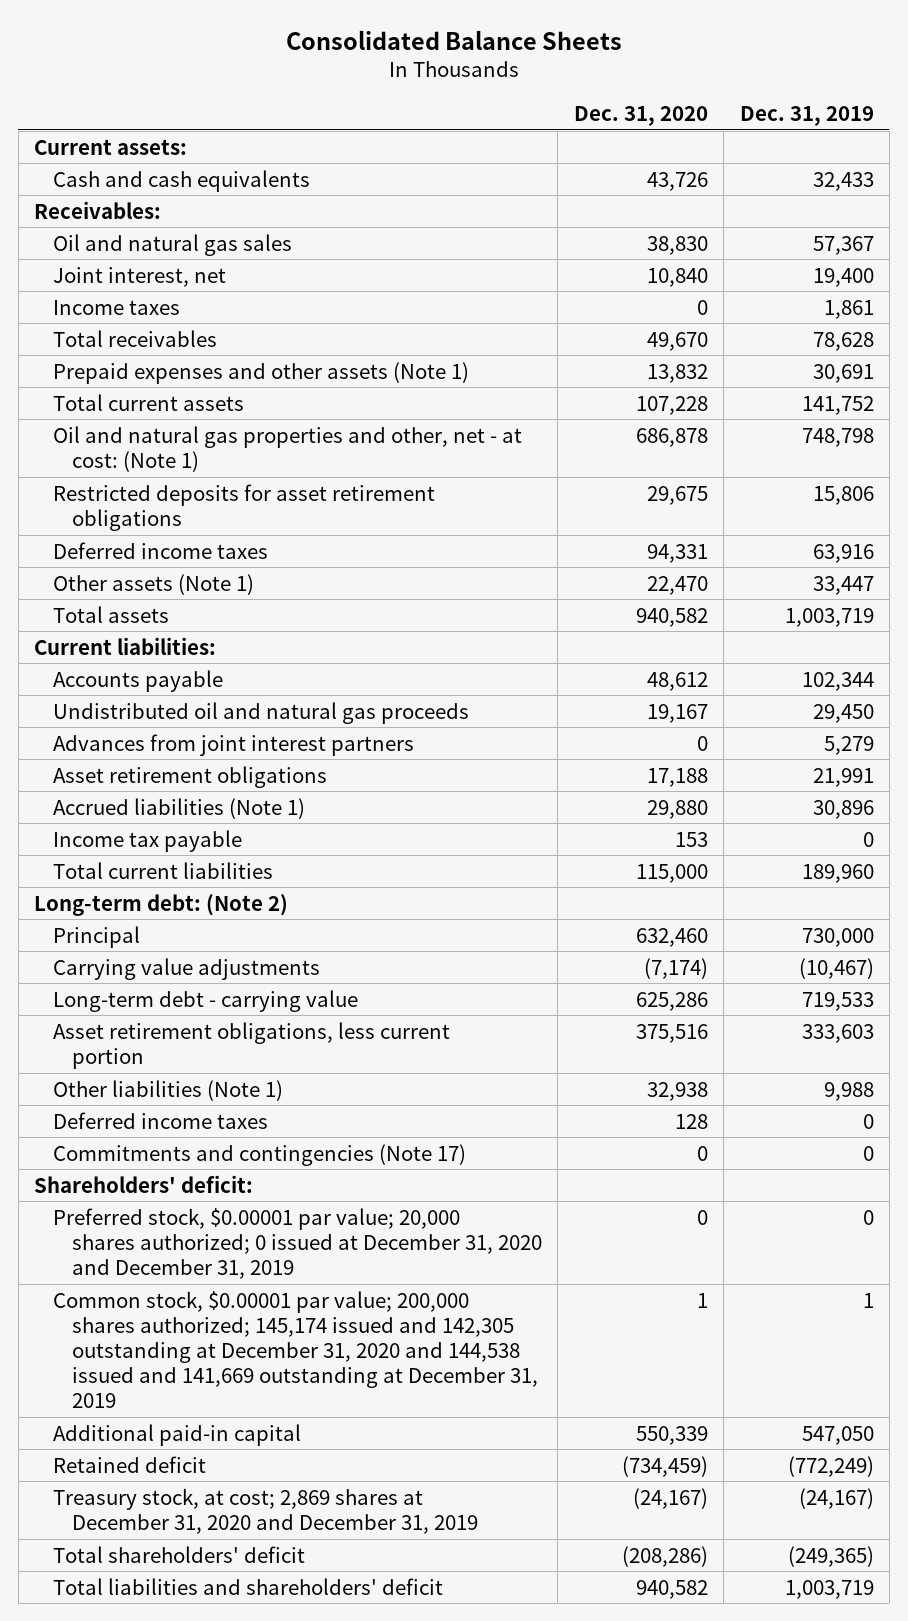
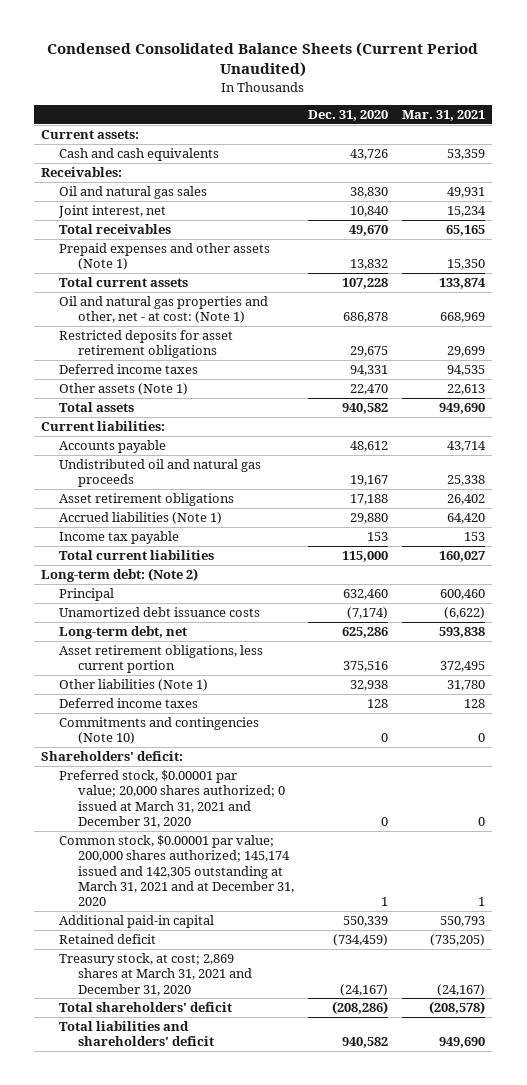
- Consolidated Balance Sheets
+ Condensed Consolidated Balance Sheets (Current Period Unaudited)
- | Dec. 31, 2020 | Dec. 31, 2019
+ | Dec. 31, 2020 | Mar. 31, 2021
- Income taxes | 0 | 1,861
- Advances from joint interest partners | 0 | 5,279
- Carrying value adjustments | (7,174) | (10,467)
- Long-term debt - carrying value | 625,286 | 719,533
+ Unamortized debt issuance costs | (7,174) | (6,622)
+ Long-term debt, net | 625,286 | 593,838
- Commitments and contingencies (Note 17) | 0 | 0
+ Commitments and contingencies (Note 10) | 0 | 0
- Preferred stock, $0.00001 par value; 20,000 shares authorized; 0 issued at December 31, 2020 and December 31, 2019 | 0 | 0
- Common stock, $0.00001 par value; 200,000 shares authorized; 145,174 issued and 142,305 outstanding at December 31, 2020 and 144,538 issued and 141,669 outstanding at December 31, 2019 | 1 | 1
+ Preferred stock, $0.00001 par value; 20,000 shares authorized; 0 issued at March 31, 2021 and December 31, 2020 | 0 | 0
+ Common stock, $0.00001 par value; 200,000 shares authorized; 145,174 issued and 142,305 outstanding at March 31, 2021 and at December 31, 2020 | 1 | 1
- Treasury stock, at cost; 2,869 shares at December 31, 2020 and December 31, 2019 | (24,167) | (24,167)
+ Treasury stock, at cost; 2,869 shares at March 31, 2021 and December 31, 2020 | (24,167) | (24,167)

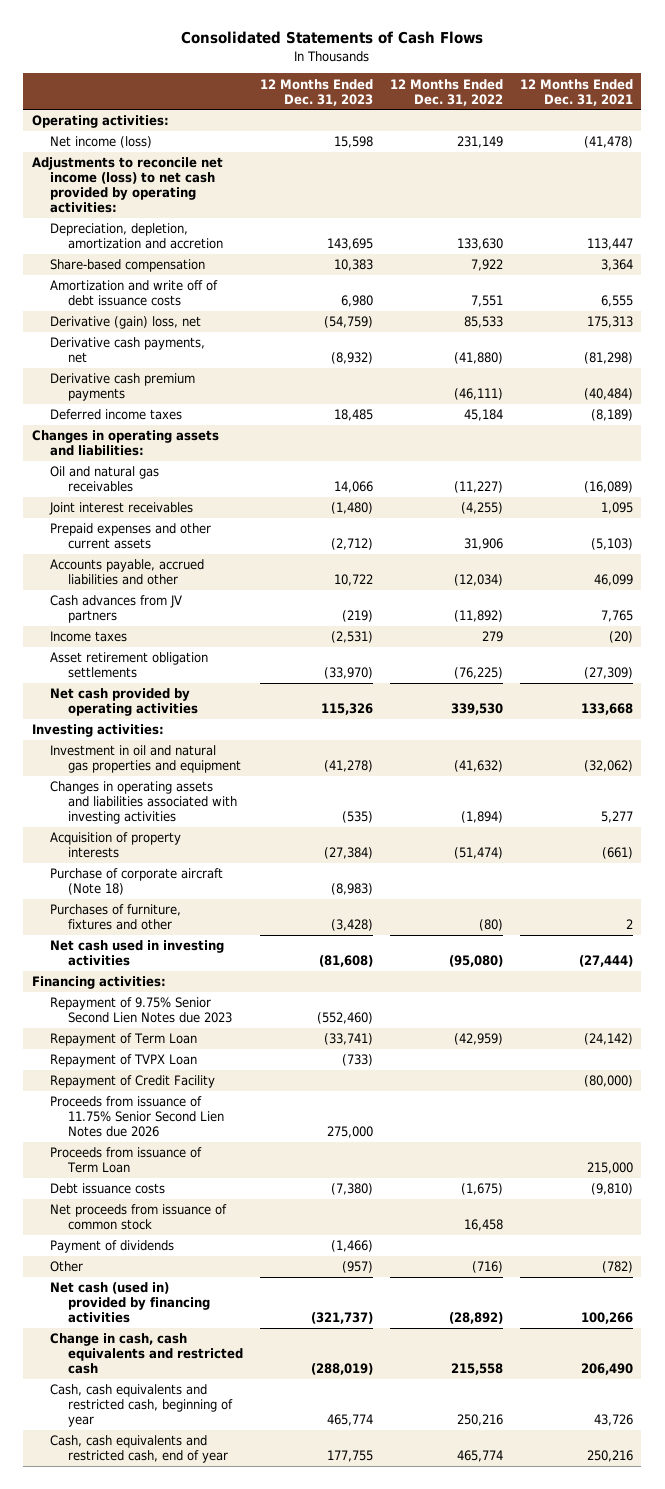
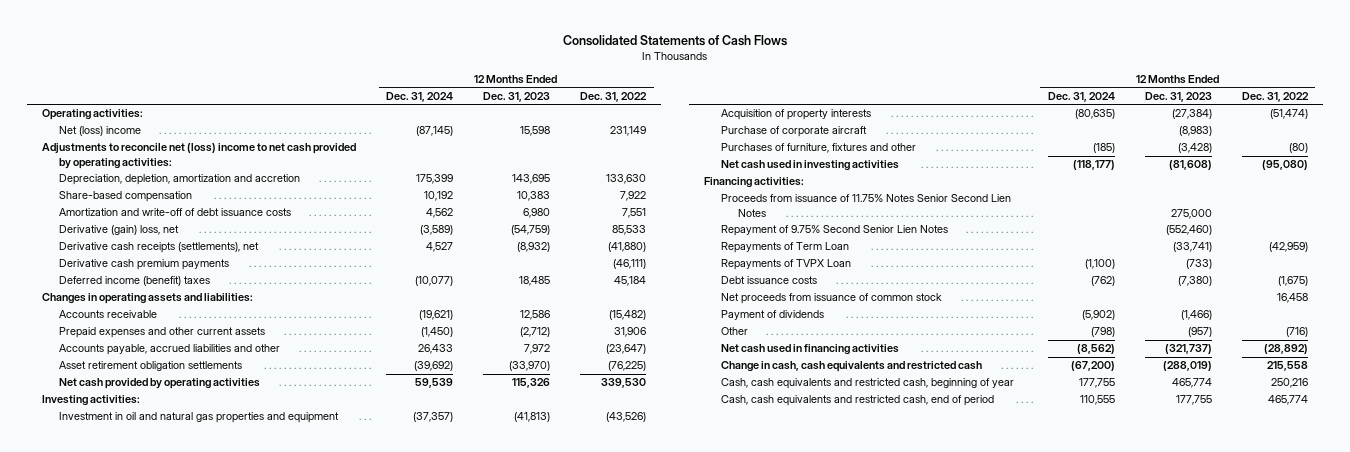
- | 12 Months Ended Dec. 31, 2023 | 12 Months Ended Dec. 31, 2022 | 12 Months Ended Dec. 31, 2021
+ | 12 Months Ended Dec. 31, 2024 | 12 Months Ended Dec. 31, 2023 | 12 Months Ended Dec. 31, 2022
- Net income (loss) | 15,598 | 231,149 | (41,478)
- Adjustments to reconcile net income (loss) to net cash provided by operating activities:
+ Net (loss) income | (87,145) | 15,598 | 231,149
+ Adjustments to reconcile net (loss) income to net cash provided by operating activities:
- Amortization and write off of debt issuance costs | 6,980 | 7,551 | 6,555
+ Amortization and write-off of debt issuance costs | 4,562 | 6,980 | 7,551
- Derivative cash payments, net | (8,932) | (41,880) | (81,298)
+ Derivative cash receipts (settlements), net | 4,527 | (8,932) | (41,880)
- Deferred income taxes | 18,485 | 45,184 | (8,189)
+ Deferred income (benefit) taxes | (10,077) | 18,485 | 45,184
- Oil and natural gas receivables | 14,066 | (11,227) | (16,089)
- Joint interest receivables | (1,480) | (4,255) | 1,095
+ Accounts receivable | (19,621) | 12,586 | (15,482)
- Accounts payable, accrued liabilities and other | 10,722 | (12,034) | 46,099
- Cash advances from JV partners | (219) | (11,892) | 7,765
- Income taxes | (2,531) | 279 | (20)
+ Accounts payable, accrued liabilities and other | 26,433 | 7,972 | (23,647)
- Investment in oil and natural gas properties and equipment | (41,278) | (41,632) | (32,062)
- Changes in operating assets and liabilities associated with investing activities | (535) | (1,894) | 5,277
+ Investment in oil and natural gas properties and equipment | (37,357) | (41,813) | (43,526)
- Purchase of corporate aircraft (Note 18) | (8,983) | |
+ Purchase of corporate aircraft | | (8,983) |
- Repayment of 9.75% Senior Second Lien Notes due 2023 | (552,460) | |
- Repayment of Term Loan | (33,741) | (42,959) | (24,142)
- Repayment of TVPX Loan | (733) | |
- Repayment of Credit Facility | | | (80,000)
- Proceeds from issuance of 11.75% Senior Second Lien Notes due 2026 | 275,000 | |
- Proceeds from issuance of Term Loan | | | 215,000
+ Proceeds from issuance of 11.75% Notes Senior Second Lien Notes | | 275,000 |
+ Repayment of 9.75% Second Senior Lien Notes | | (552,460) |
+ Repayments of Term Loan | | (33,741) | (42,959)
+ Repayments of TVPX Loan | (1,100) | (733) |
- Net cash (used in) provided by financing activities | (321,737) | (28,892) | 100,266
+ Net cash used in financing activities | (8,562) | (321,737) | (28,892)
- Cash, cash equivalents and restricted cash, end of year | 177,755 | 465,774 | 250,216
+ Cash, cash equivalents and restricted cash, end of period | 110,555 | 177,755 | 465,774

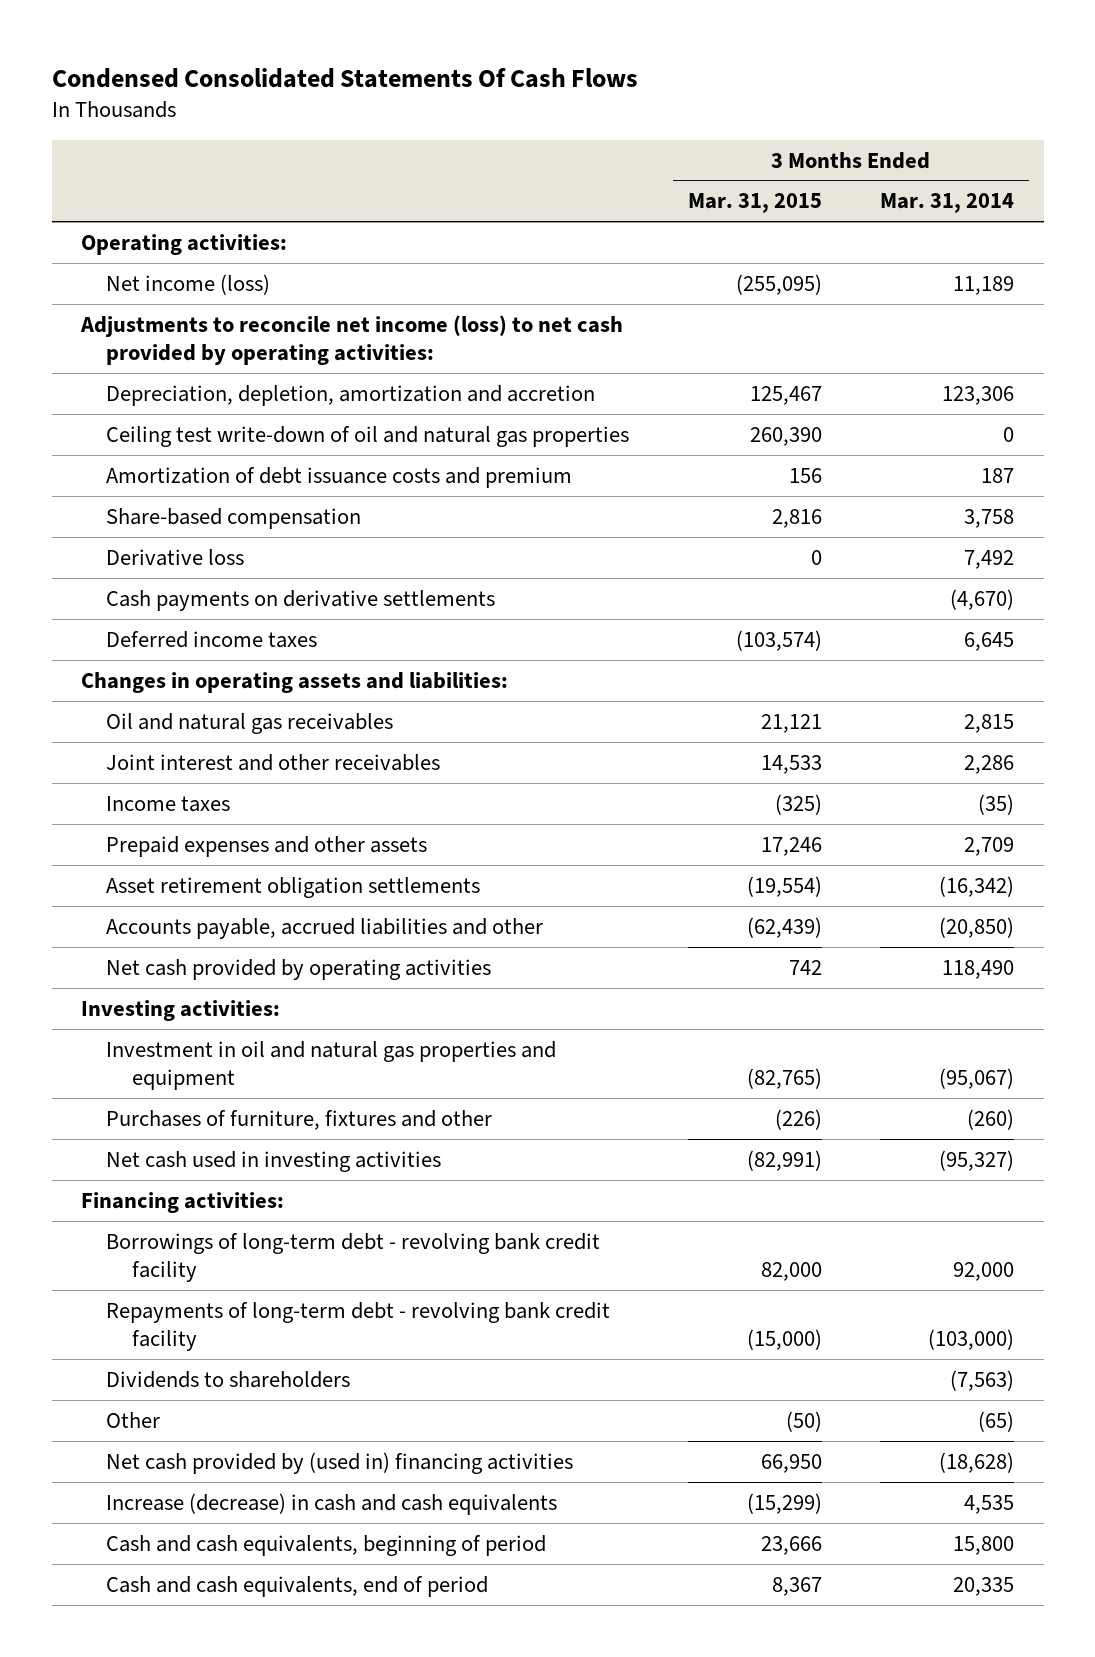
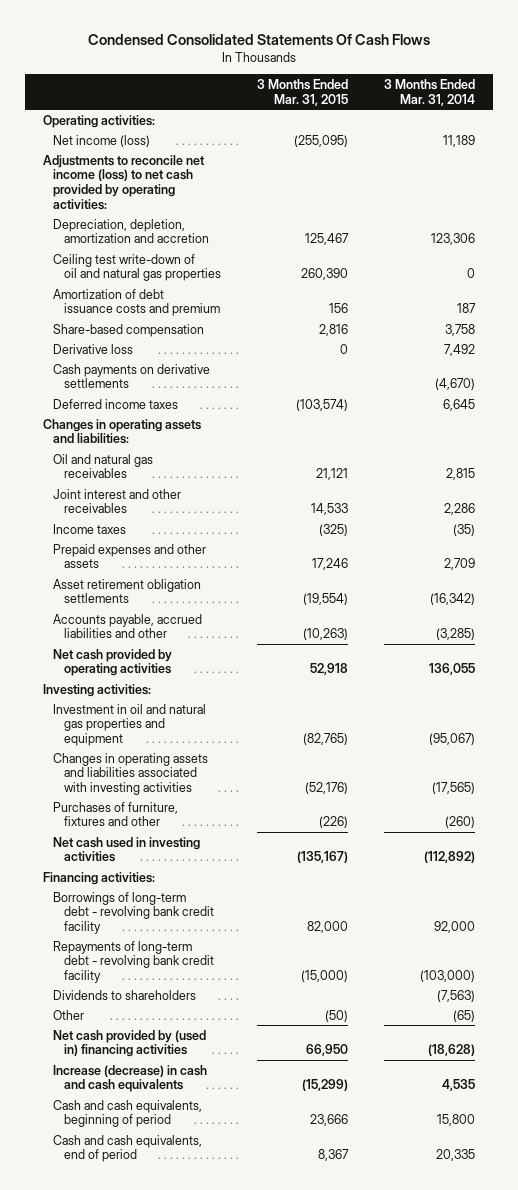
- Accounts payable, accrued liabilities and other | (62,439) | (20,850)
- Net cash provided by operating activities | 742 | 118,490
+ Accounts payable, accrued liabilities and other | (10,263) | (3,285)
+ Net cash provided by operating activities | 52,918 | 136,055
+ Changes in operating assets and liabilities associated with investing activities | (52,176) | (17,565)
- Net cash used in investing activities | (82,991) | (95,327)
+ Net cash used in investing activities | (135,167) | (112,892)

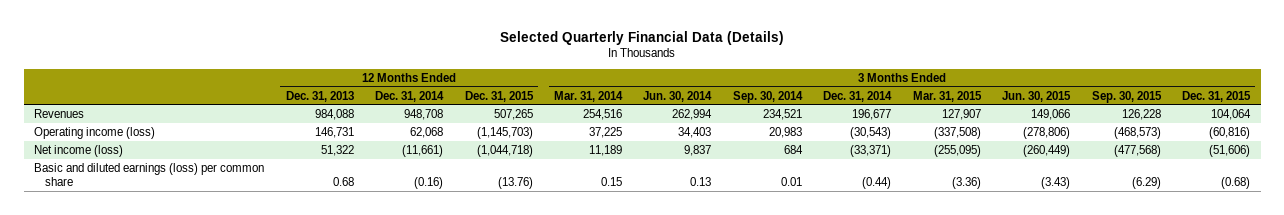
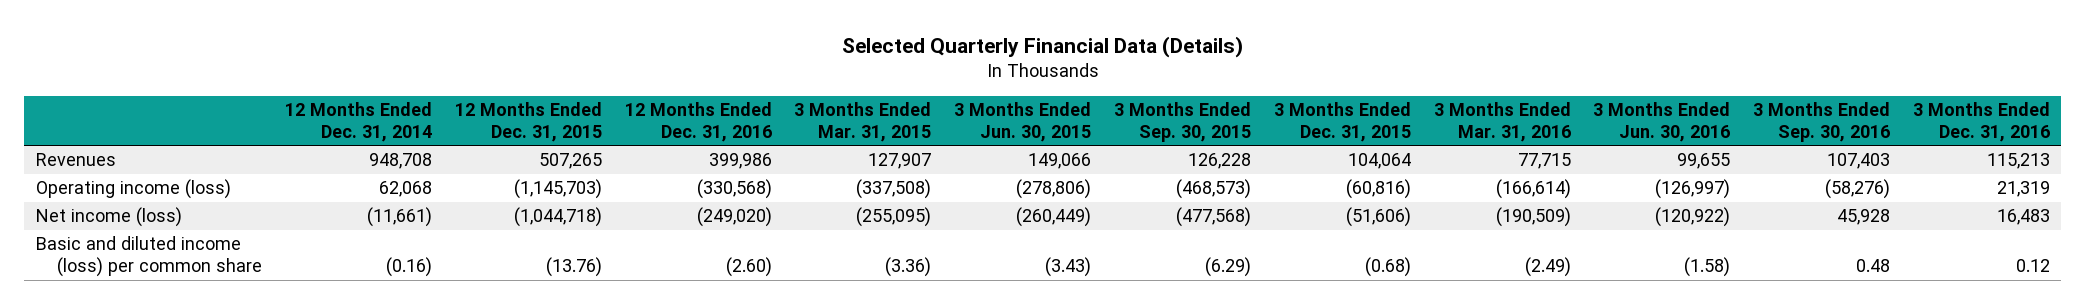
- | 12 Months Ended Dec. 31, 2013 | 12 Months Ended Dec. 31, 2014 | 12 Months Ended Dec. 31, 2015 | 3 Months Ended Mar. 31, 2014 | 3 Months Ended Jun. 30, 2014 | 3 Months Ended Sep. 30, 2014 | 3 Months Ended Dec. 31, 2014 | 3 Months Ended Mar. 31, 2015 | 3 Months Ended Jun. 30, 2015 | 3 Months Ended Sep. 30, 2015 | 3 Months Ended Dec. 31, 2015
+ | 12 Months Ended Dec. 31, 2014 | 12 Months Ended Dec. 31, 2015 | 12 Months Ended Dec. 31, 2016 | 3 Months Ended Mar. 31, 2015 | 3 Months Ended Jun. 30, 2015 | 3 Months Ended Sep. 30, 2015 | 3 Months Ended Dec. 31, 2015 | 3 Months Ended Mar. 31, 2016 | 3 Months Ended Jun. 30, 2016 | 3 Months Ended Sep. 30, 2016 | 3 Months Ended Dec. 31, 2016
- Basic and diluted earnings (loss) per common share | 0.68 | (0.16) | (13.76) | 0.15 | 0.13 | 0.01 | (0.44) | (3.36) | (3.43) | (6.29) | (0.68)
+ Basic and diluted income (loss) per common share | (0.16) | (13.76) | (2.60) | (3.36) | (3.43) | (6.29) | (0.68) | (2.49) | (1.58) | 0.48 | 0.12

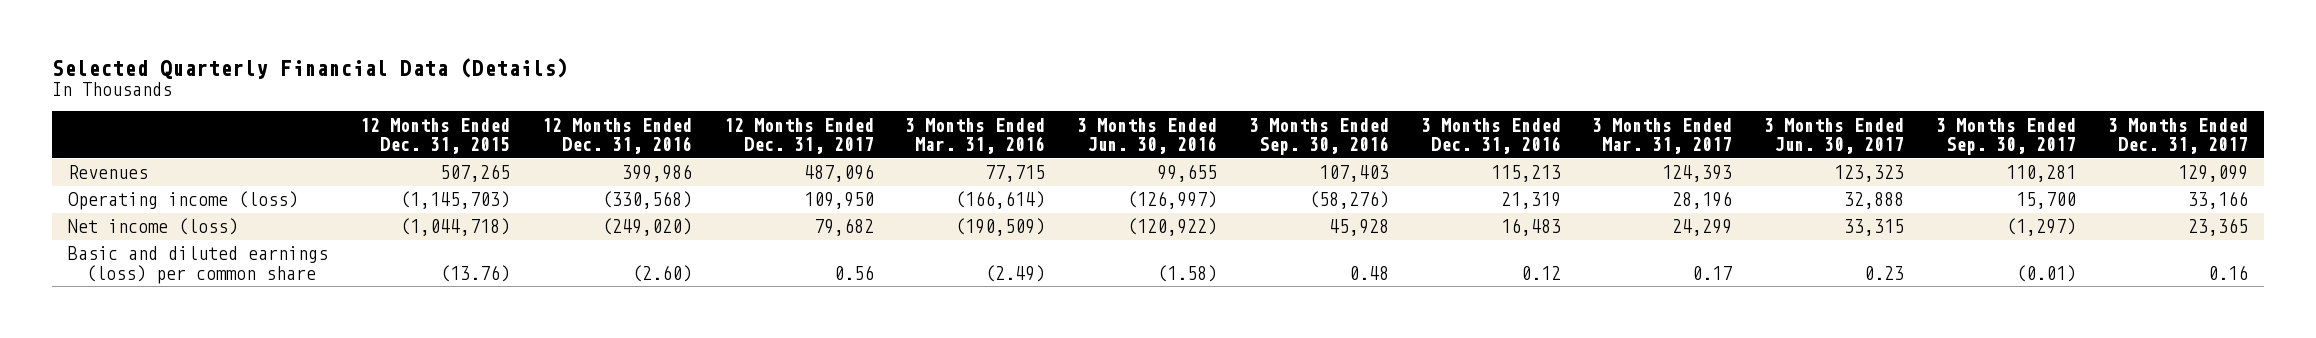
- | 12 Months Ended Dec. 31, 2014 | 12 Months Ended Dec. 31, 2015 | 12 Months Ended Dec. 31, 2016 | 3 Months Ended Mar. 31, 2015 | 3 Months Ended Jun. 30, 2015 | 3 Months Ended Sep. 30, 2015 | 3 Months Ended Dec. 31, 2015 | 3 Months Ended Mar. 31, 2016 | 3 Months Ended Jun. 30, 2016 | 3 Months Ended Sep. 30, 2016 | 3 Months Ended Dec. 31, 2016
+ | 12 Months Ended Dec. 31, 2015 | 12 Months Ended Dec. 31, 2016 | 12 Months Ended Dec. 31, 2017 | 3 Months Ended Mar. 31, 2016 | 3 Months Ended Jun. 30, 2016 | 3 Months Ended Sep. 30, 2016 | 3 Months Ended Dec. 31, 2016 | 3 Months Ended Mar. 31, 2017 | 3 Months Ended Jun. 30, 2017 | 3 Months Ended Sep. 30, 2017 | 3 Months Ended Dec. 31, 2017
- Basic and diluted income (loss) per common share | (0.16) | (13.76) | (2.60) | (3.36) | (3.43) | (6.29) | (0.68) | (2.49) | (1.58) | 0.48 | 0.12
+ Basic and diluted earnings (loss) per common share | (13.76) | (2.60) | 0.56 | (2.49) | (1.58) | 0.48 | 0.12 | 0.17 | 0.23 | (0.01) | 0.16

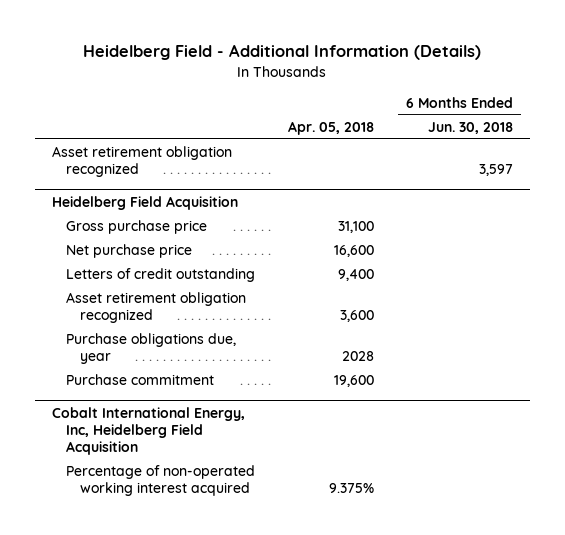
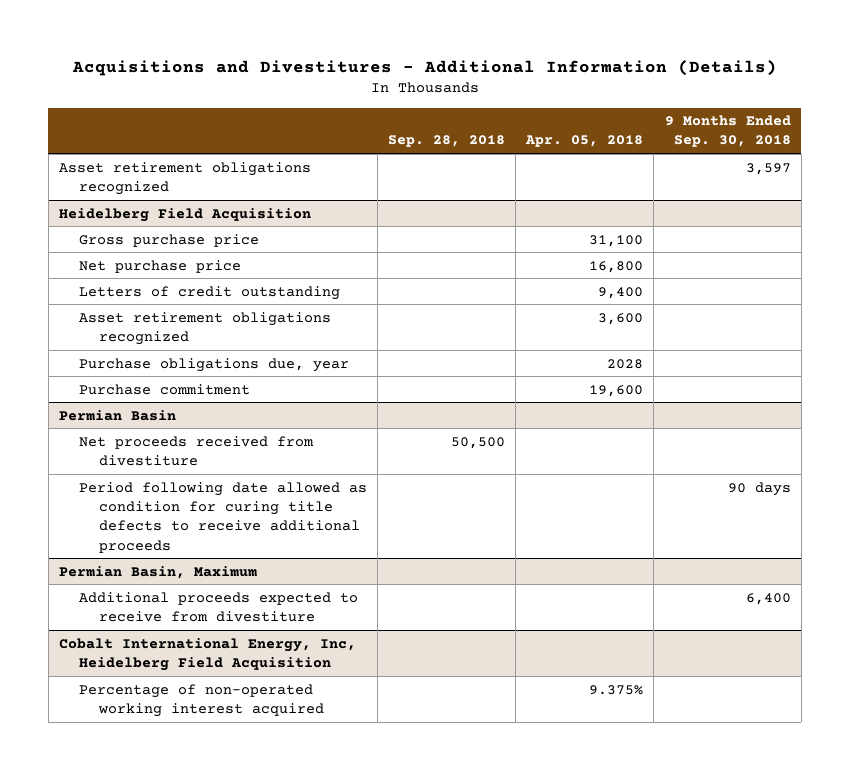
- Heidelberg Field - Additional Information (Details)
+ Acquisitions and Divestitures - Additional Information (Details)
- | Apr. 05, 2018 | 6 Months Ended Jun. 30, 2018
+ | Sep. 28, 2018 | Apr. 05, 2018 | 9 Months Ended Sep. 30, 2018
- Asset retirement obligation recognized | | 3,597
+ Asset retirement obligations recognized | | | 3,597
@ Heidelberg Field Acquisition
- Net purchase price | 16,600 |
+ Net purchase price | | 16,800 |
- Asset retirement obligation recognized | 3,600 |
+ Asset retirement obligations recognized | | 3,600 |
+ Permian Basin
+ Net proceeds received from divestiture | 50,500 | |
+ Period following date allowed as condition for curing title defects to receive additional proceeds | | | 90 days
+ Permian Basin, Maximum
+ Additional proceeds expected to receive from divestiture | | | 6,400

